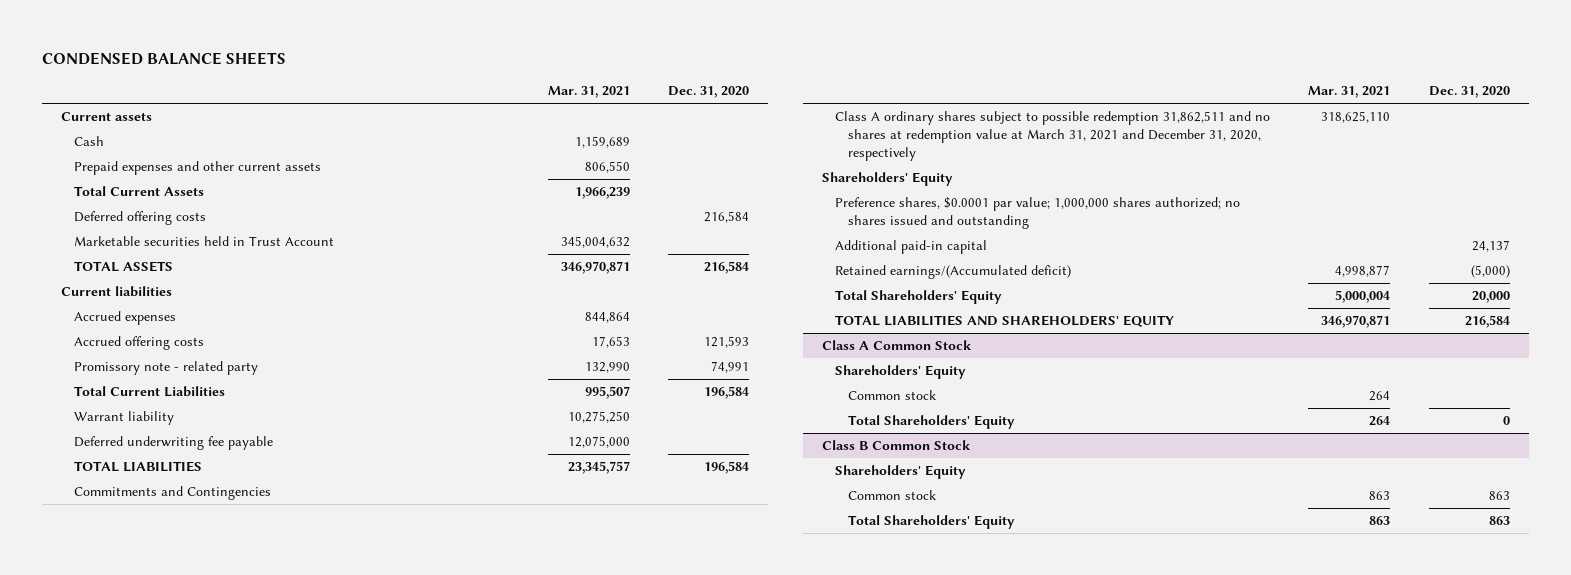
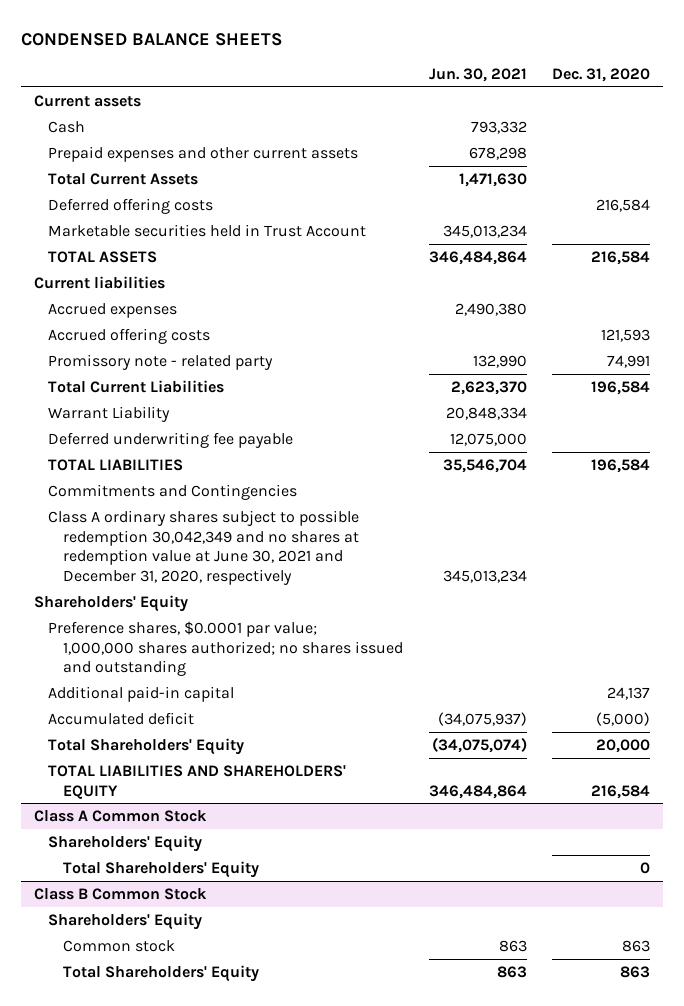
- | Mar. 31, 2021 | Dec. 31, 2020
+ | Jun. 30, 2021 | Dec. 31, 2020
- Warrant liability | 10,275,250 |
+ Warrant Liability | 20,848,334 |
- Class A ordinary shares subject to possible redemption 31,862,511 and no shares at redemption value at March 31, 2021 and December 31, 2020, respectively | 318,625,110 |
+ Class A ordinary shares subject to possible redemption 30,042,349 and no shares at redemption value at June 30, 2021 and December 31, 2020, respectively | 345,013,234 |
- Retained earnings/(Accumulated deficit) | 4,998,877 | (5,000)
+ Accumulated deficit | (34,075,937) | (5,000)
@ Class A Common Stock
- Common stock | 264 |

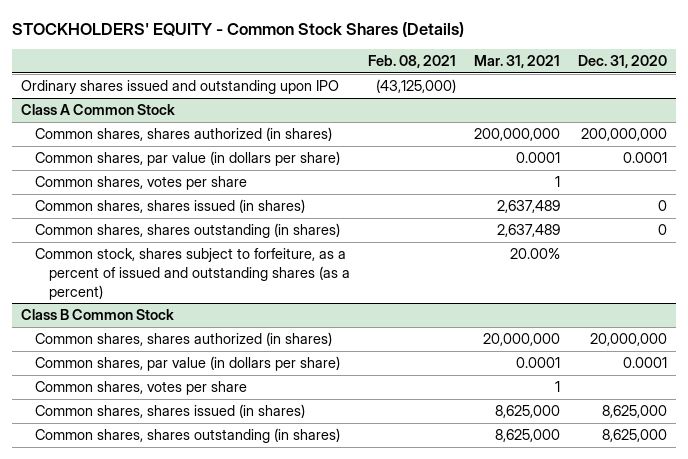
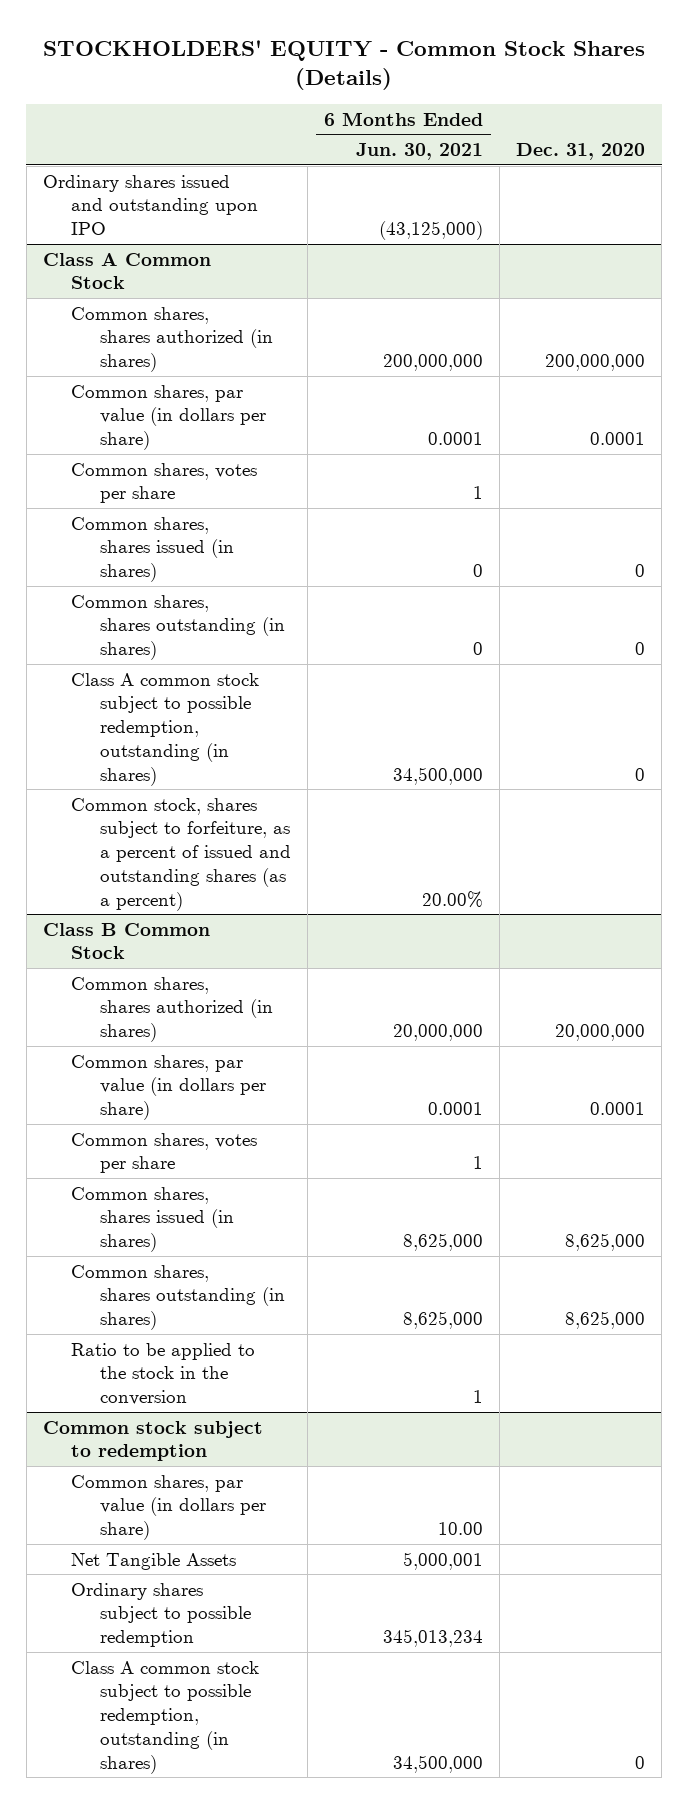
- | Feb. 08, 2021 | Mar. 31, 2021 | Dec. 31, 2020
+ | 6 Months Ended Jun. 30, 2021 | Dec. 31, 2020
@ Class A Common Stock
+ Class A common stock subject to possible redemption, outstanding (in shares) | 34,500,000 | 0
@ Class B Common Stock
+ Ratio to be applied to the stock in the conversion | 1 |
+ Common stock subject to redemption
+ Common shares, par value (in dollars per share) | 10.00 |
+ Net Tangible Assets | 5,000,001 |
+ Ordinary shares subject to possible redemption | 345,013,234 |
+ Class A common stock subject to possible redemption, outstanding (in shares) | 34,500,000 | 0

